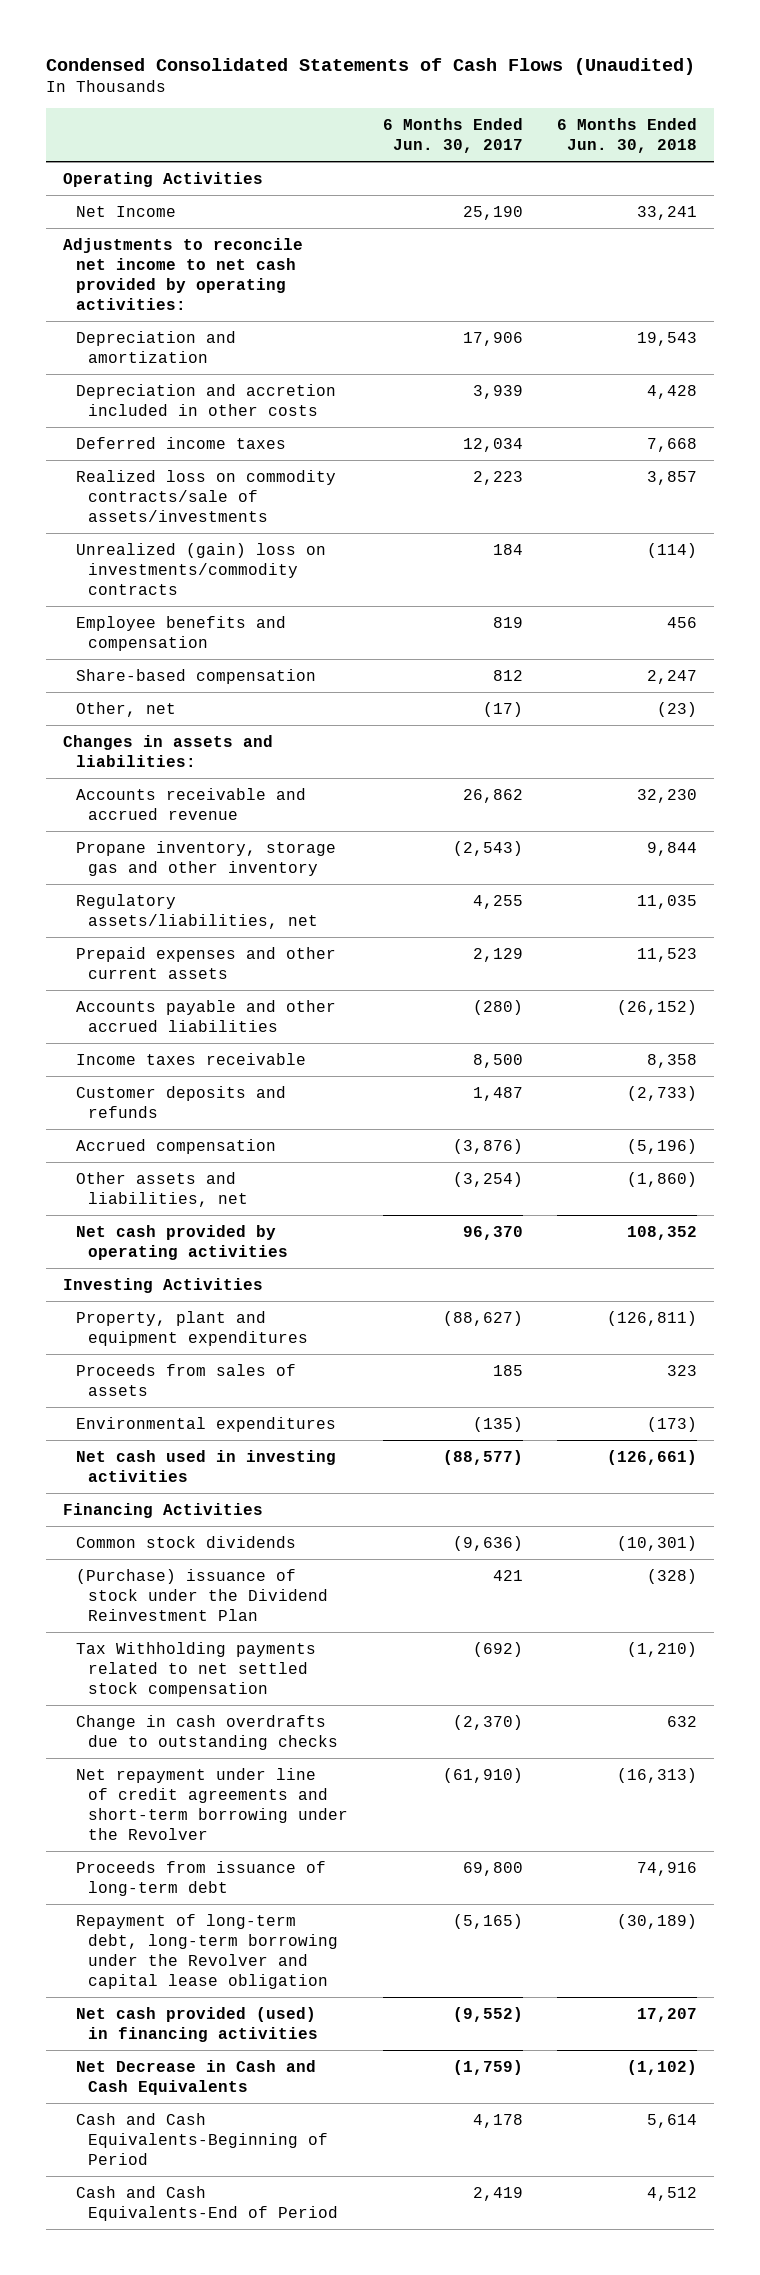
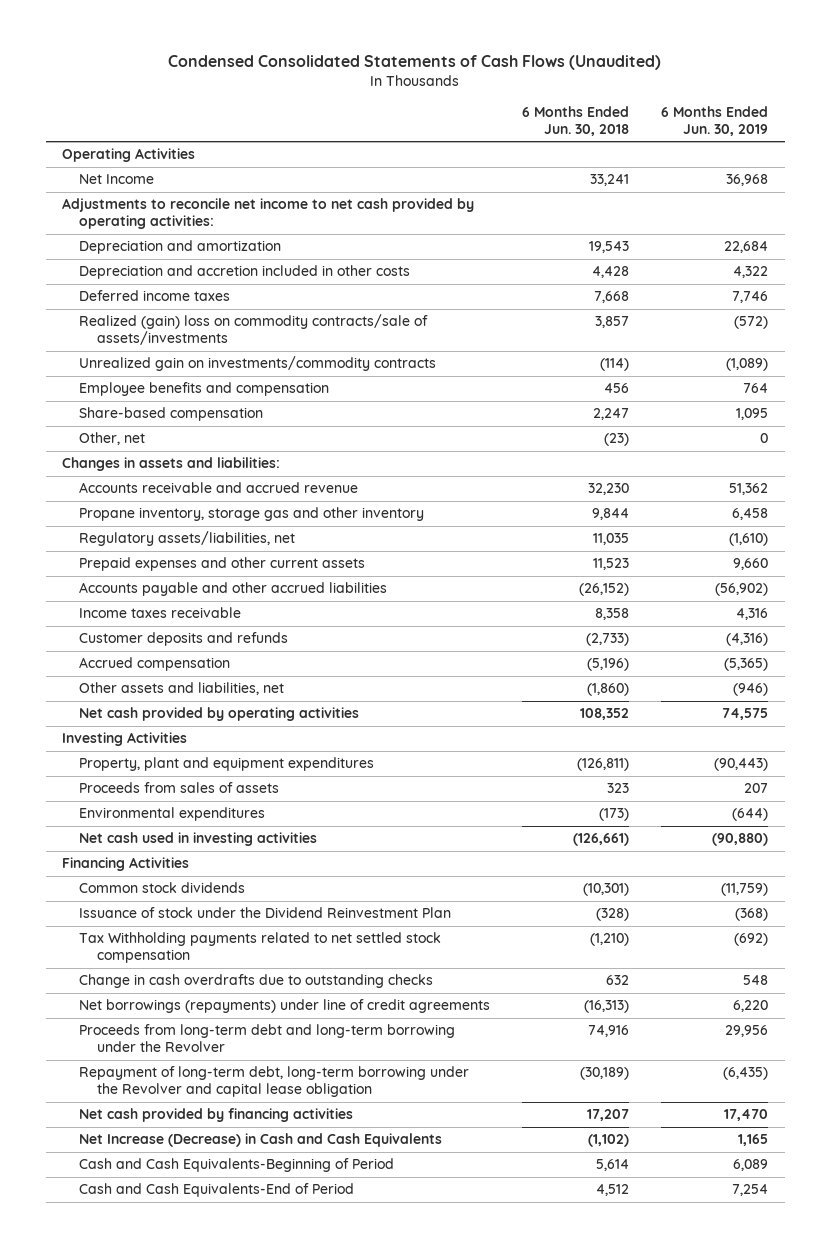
- | 6 Months Ended Jun. 30, 2017 | 6 Months Ended Jun. 30, 2018
+ | 6 Months Ended Jun. 30, 2018 | 6 Months Ended Jun. 30, 2019
- Realized loss on commodity contracts/sale of assets/investments | 2,223 | 3,857
- Unrealized (gain) loss on investments/commodity contracts | 184 | (114)
+ Realized (gain) loss on commodity contracts/sale of assets/investments | 3,857 | (572)
+ Unrealized gain on investments/commodity contracts | (114) | (1,089)
- (Purchase) issuance of stock under the Dividend Reinvestment Plan | 421 | (328)
+ Issuance of stock under the Dividend Reinvestment Plan | (328) | (368)
- Net repayment under line of credit agreements and short-term borrowing under the Revolver | (61,910) | (16,313)
- Proceeds from issuance of long-term debt | 69,800 | 74,916
+ Net borrowings (repayments) under line of credit agreements | (16,313) | 6,220
+ Proceeds from long-term debt and long-term borrowing under the Revolver | 74,916 | 29,956
- Net cash provided (used) in financing activities | (9,552) | 17,207
- Net Decrease in Cash and Cash Equivalents | (1,759) | (1,102)
+ Net cash provided by financing activities | 17,207 | 17,470
+ Net Increase (Decrease) in Cash and Cash Equivalents | (1,102) | 1,165

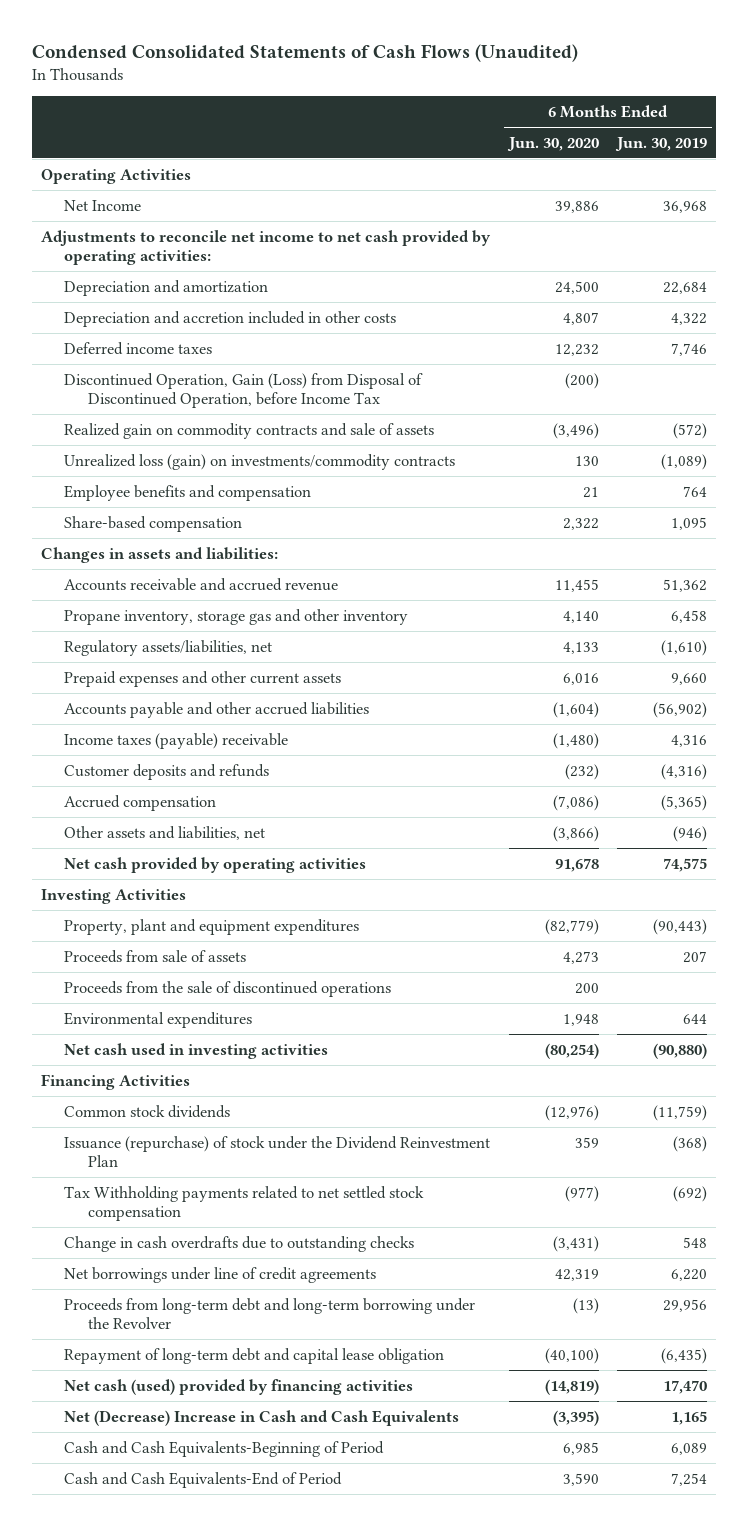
- | 6 Months Ended Jun. 30, 2018 | 6 Months Ended Jun. 30, 2019
+ | 6 Months Ended Jun. 30, 2020 | 6 Months Ended Jun. 30, 2019
- Realized (gain) loss on commodity contracts/sale of assets/investments | 3,857 | (572)
- Unrealized gain on investments/commodity contracts | (114) | (1,089)
+ Discontinued Operation, Gain (Loss) from Disposal of Discontinued Operation, before Income Tax | (200) |
+ Realized gain on commodity contracts and sale of assets | (3,496) | (572)
+ Unrealized loss (gain) on investments/commodity contracts | 130 | (1,089)
- Other, net | (23) | 0
- Income taxes receivable | 8,358 | 4,316
+ Income taxes (payable) receivable | (1,480) | 4,316
- Proceeds from sales of assets | 323 | 207
- Environmental expenditures | (173) | (644)
+ Proceeds from sale of assets | 4,273 | 207
+ Proceeds from the sale of discontinued operations | 200 |
+ Environmental expenditures | 1,948 | 644
- Issuance of stock under the Dividend Reinvestment Plan | (328) | (368)
+ Issuance (repurchase) of stock under the Dividend Reinvestment Plan | 359 | (368)
- Net borrowings (repayments) under line of credit agreements | (16,313) | 6,220
+ Net borrowings under line of credit agreements | 42,319 | 6,220
- Repayment of long-term debt, long-term borrowing under the Revolver and capital lease obligation | (30,189) | (6,435)
- Net cash provided by financing activities | 17,207 | 17,470
- Net Increase (Decrease) in Cash and Cash Equivalents | (1,102) | 1,165
+ Repayment of long-term debt and capital lease obligation | (40,100) | (6,435)
+ Net cash (used) provided by financing activities | (14,819) | 17,470
+ Net (Decrease) Increase in Cash and Cash Equivalents | (3,395) | 1,165

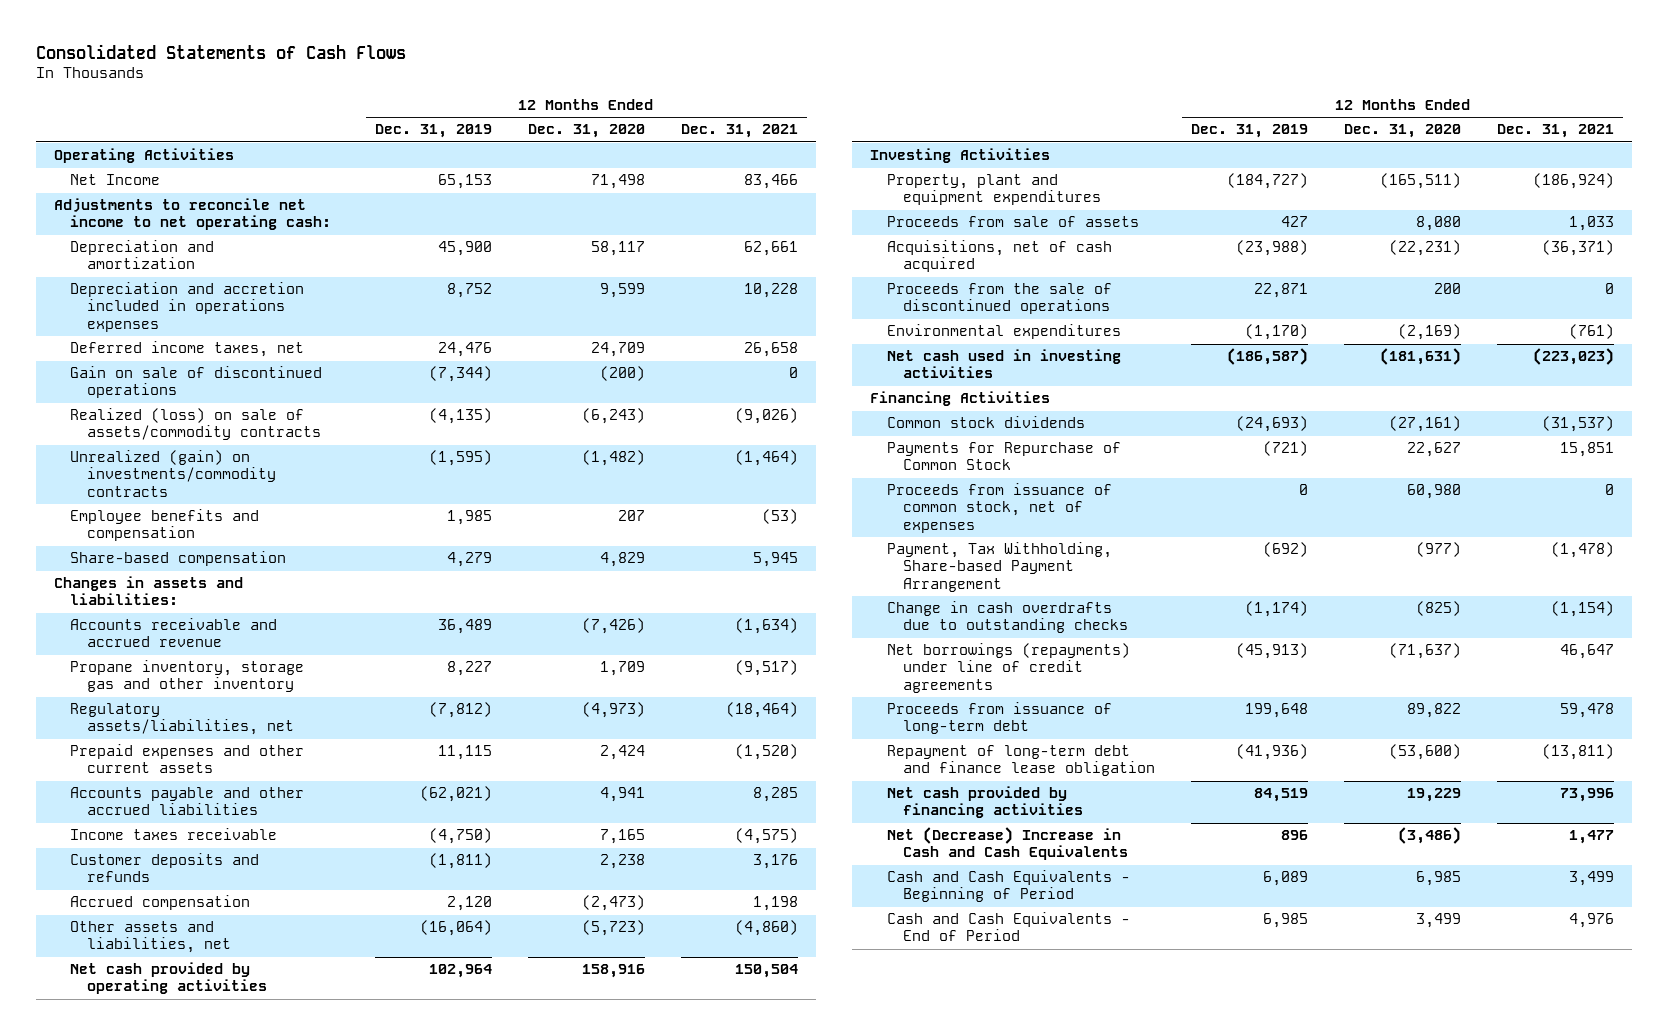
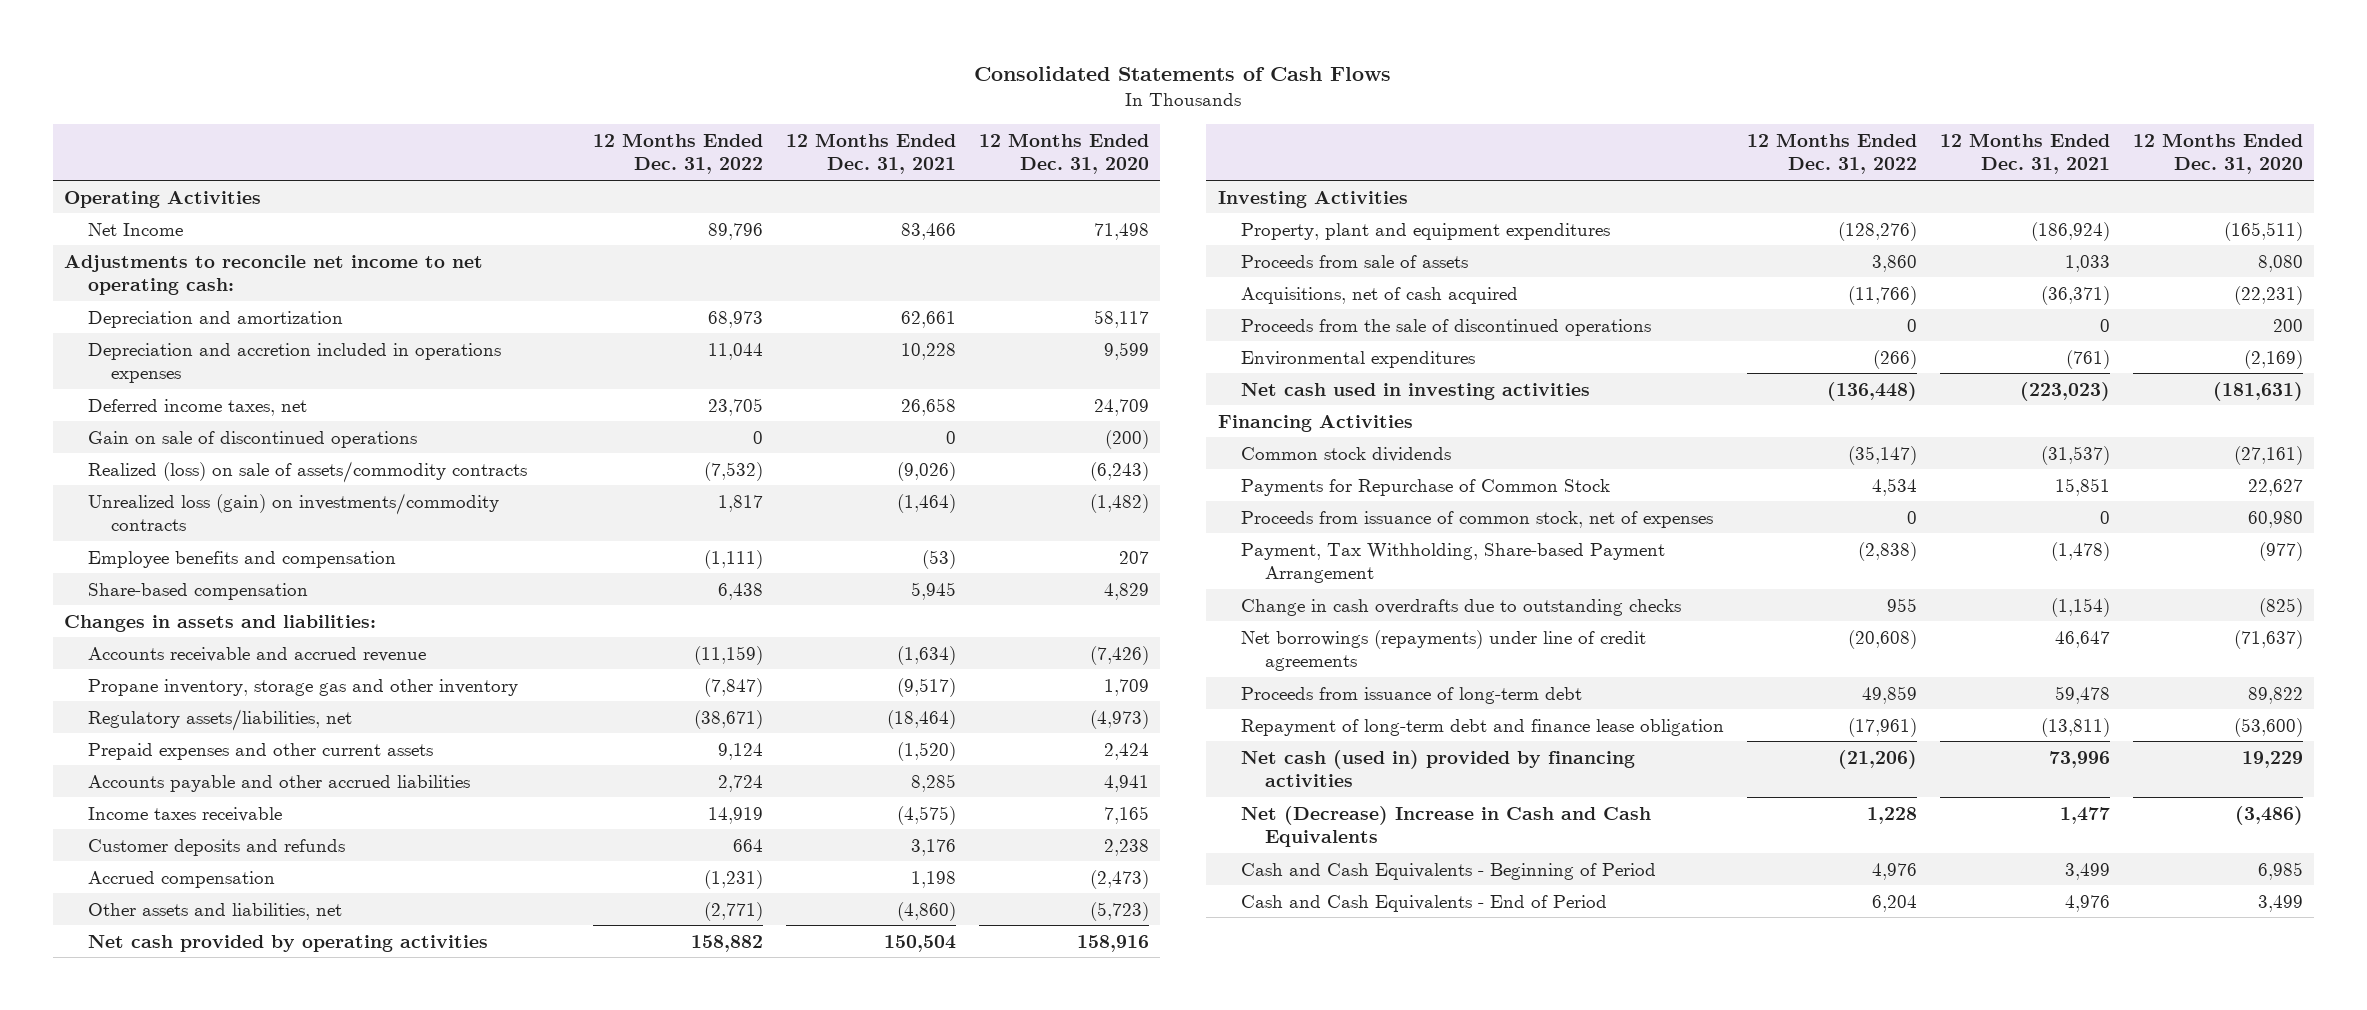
- | 12 Months Ended Dec. 31, 2019 | 12 Months Ended Dec. 31, 2020 | 12 Months Ended Dec. 31, 2021
+ | 12 Months Ended Dec. 31, 2022 | 12 Months Ended Dec. 31, 2021 | 12 Months Ended Dec. 31, 2020
- Unrealized (gain) on investments/commodity contracts | (1,595) | (1,482) | (1,464)
+ Unrealized loss (gain) on investments/commodity contracts | 1,817 | (1,464) | (1,482)
- Net cash provided by financing activities | 84,519 | 19,229 | 73,996
+ Net cash (used in) provided by financing activities | (21,206) | 73,996 | 19,229

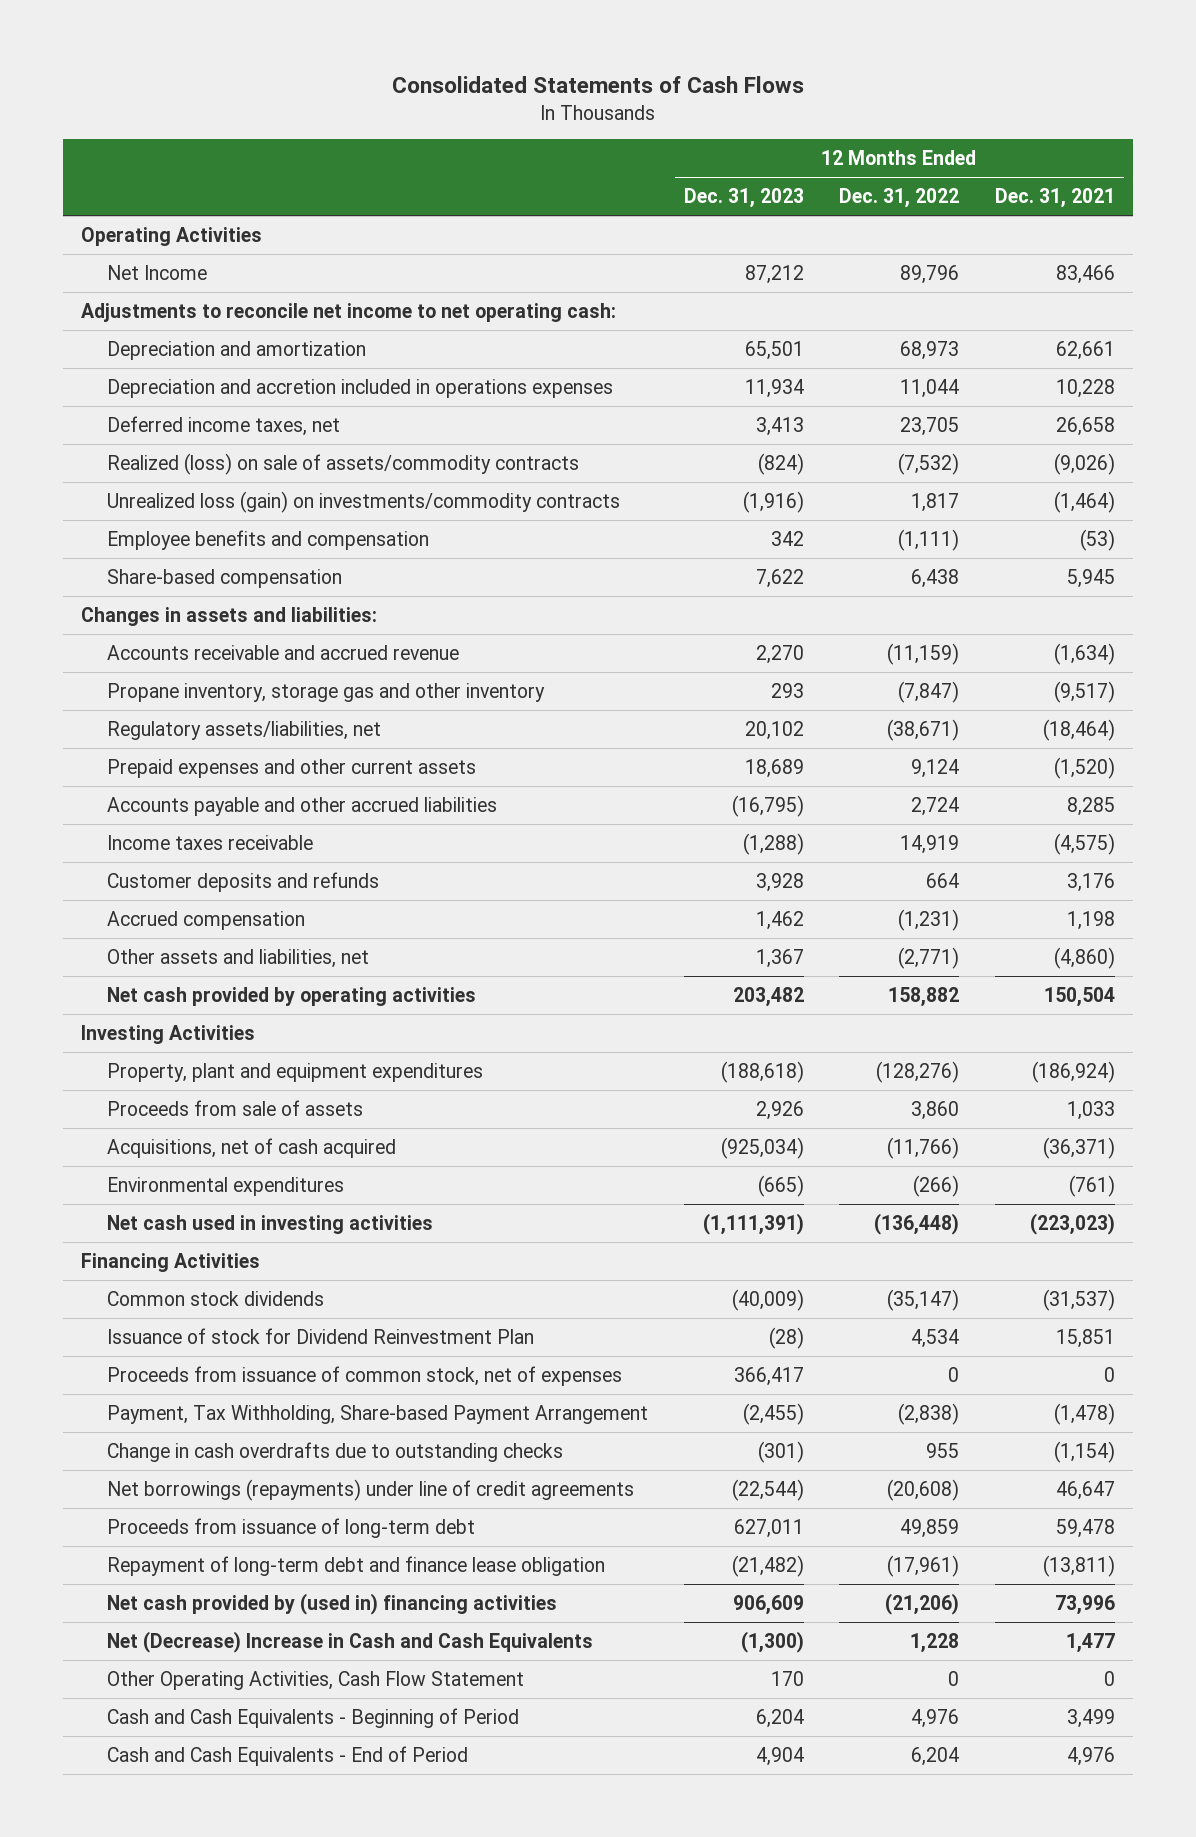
- | 12 Months Ended Dec. 31, 2022 | 12 Months Ended Dec. 31, 2021 | 12 Months Ended Dec. 31, 2020
+ | 12 Months Ended Dec. 31, 2023 | 12 Months Ended Dec. 31, 2022 | 12 Months Ended Dec. 31, 2021
- Gain on sale of discontinued operations | 0 | 0 | (200)
- Proceeds from the sale of discontinued operations | 0 | 0 | 200
- Payments for Repurchase of Common Stock | 4,534 | 15,851 | 22,627
+ Issuance of stock for Dividend Reinvestment Plan | (28) | 4,534 | 15,851
- Net cash (used in) provided by financing activities | (21,206) | 73,996 | 19,229
+ Net cash provided by (used in) financing activities | 906,609 | (21,206) | 73,996
+ Other Operating Activities, Cash Flow Statement | 170 | 0 | 0

